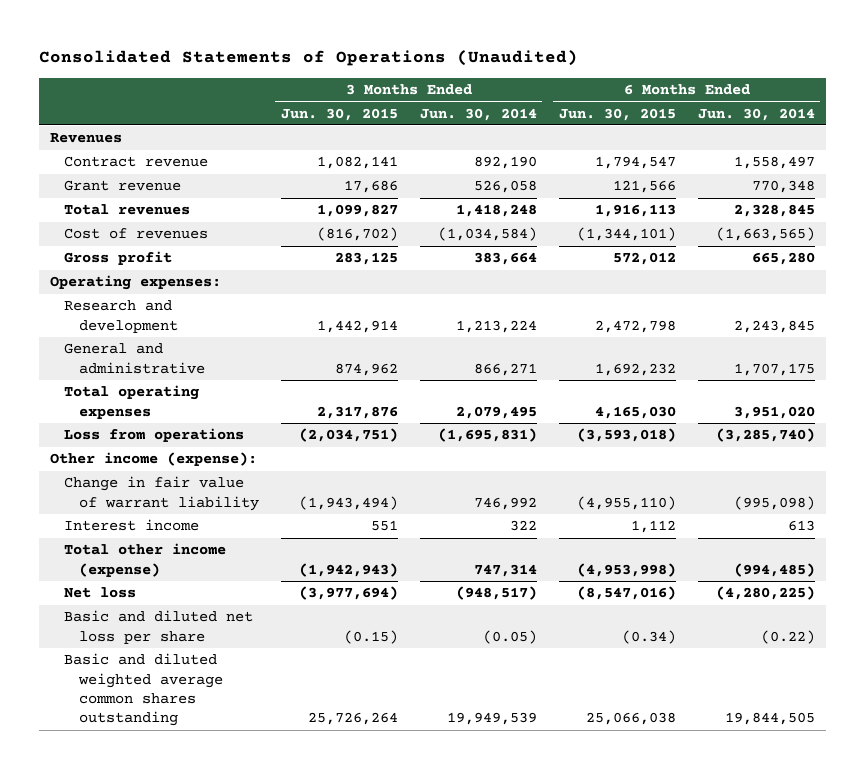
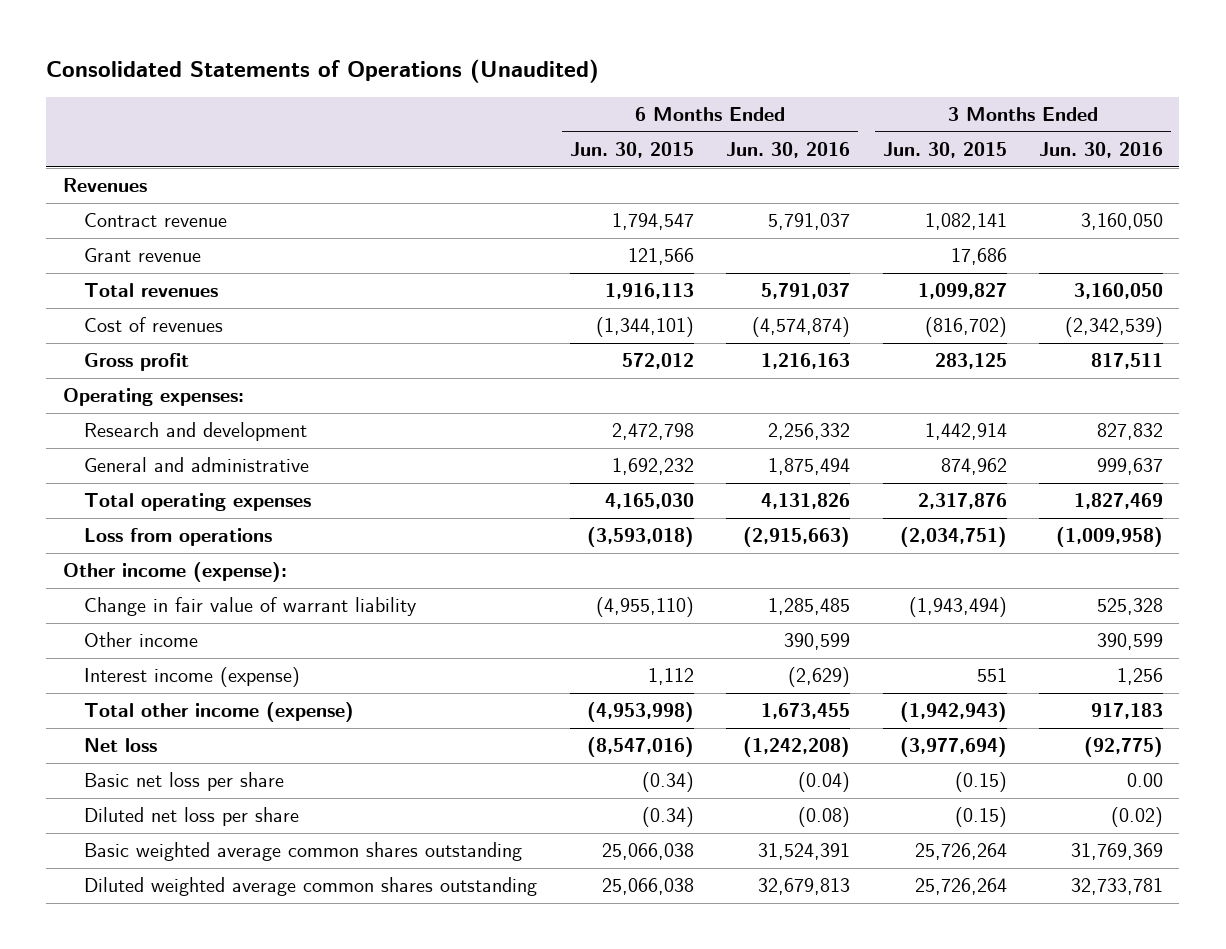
- | 3 Months Ended Jun. 30, 2015 | 3 Months Ended Jun. 30, 2014 | 6 Months Ended Jun. 30, 2015 | 6 Months Ended Jun. 30, 2014
+ | 6 Months Ended Jun. 30, 2015 | 6 Months Ended Jun. 30, 2016 | 3 Months Ended Jun. 30, 2015 | 3 Months Ended Jun. 30, 2016
- Interest income | 551 | 322 | 1,112 | 613
+ Other income | | 390,599 | | 390,599
+ Interest income (expense) | 1,112 | (2,629) | 551 | 1,256
- Basic and diluted net loss per share | (0.15) | (0.05) | (0.34) | (0.22)
- Basic and diluted weighted average common shares outstanding | 25,726,264 | 19,949,539 | 25,066,038 | 19,844,505
+ Basic net loss per share | (0.34) | (0.04) | (0.15) | 0.00
+ Diluted net loss per share | (0.34) | (0.08) | (0.15) | (0.02)
+ Basic weighted average common shares outstanding | 25,066,038 | 31,524,391 | 25,726,264 | 31,769,369
+ Diluted weighted average common shares outstanding | 25,066,038 | 32,679,813 | 25,726,264 | 32,733,781

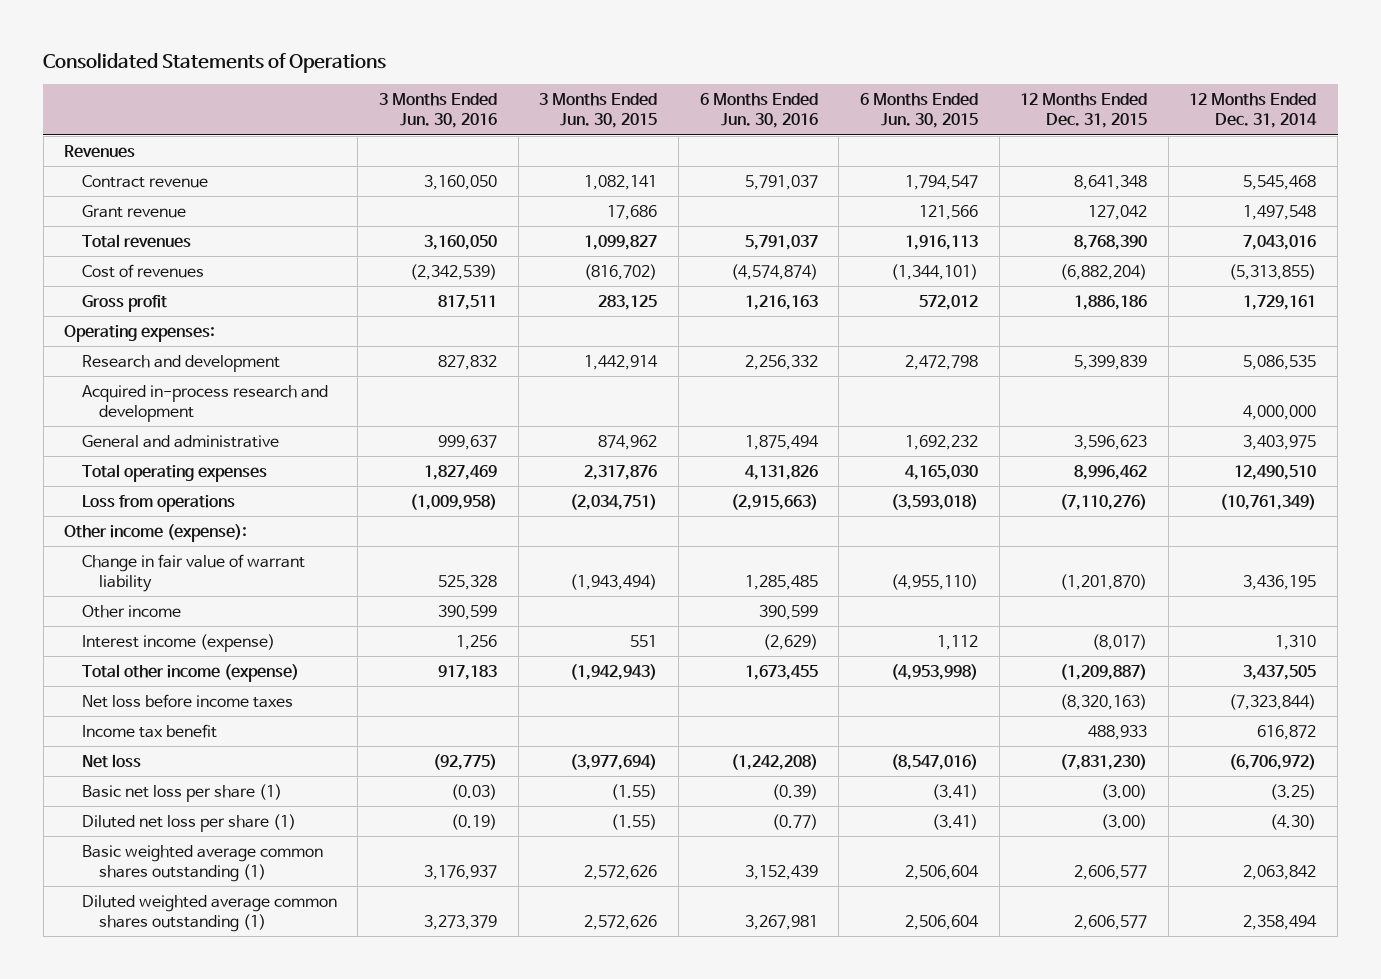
- Consolidated Statements of Operations (Unaudited)
+ Consolidated Statements of Operations
- | 6 Months Ended Jun. 30, 2015 | 6 Months Ended Jun. 30, 2016 | 3 Months Ended Jun. 30, 2015 | 3 Months Ended Jun. 30, 2016
+ | 3 Months Ended Jun. 30, 2016 | 3 Months Ended Jun. 30, 2015 | 6 Months Ended Jun. 30, 2016 | 6 Months Ended Jun. 30, 2015 | 12 Months Ended Dec. 31, 2015 | 12 Months Ended Dec. 31, 2014
+ Acquired in-process research and development | | | | | | 4,000,000
+ Net loss before income taxes | | | | | (8,320,163) | (7,323,844)
+ Income tax benefit | | | | | 488,933 | 616,872
- Basic net loss per share | (0.34) | (0.04) | (0.15) | 0.00
- Diluted net loss per share | (0.34) | (0.08) | (0.15) | (0.02)
- Basic weighted average common shares outstanding | 25,066,038 | 31,524,391 | 25,726,264 | 31,769,369
- Diluted weighted average common shares outstanding | 25,066,038 | 32,679,813 | 25,726,264 | 32,733,781
+ Basic net loss per share (1) | (0.03) | (1.55) | (0.39) | (3.41) | (3.00) | (3.25)
+ Diluted net loss per share (1) | (0.19) | (1.55) | (0.77) | (3.41) | (3.00) | (4.30)
+ Basic weighted average common shares outstanding (1) | 3,176,937 | 2,572,626 | 3,152,439 | 2,506,604 | 2,606,577 | 2,063,842
+ Diluted weighted average common shares outstanding (1) | 3,273,379 | 2,572,626 | 3,267,981 | 2,506,604 | 2,606,577 | 2,358,494

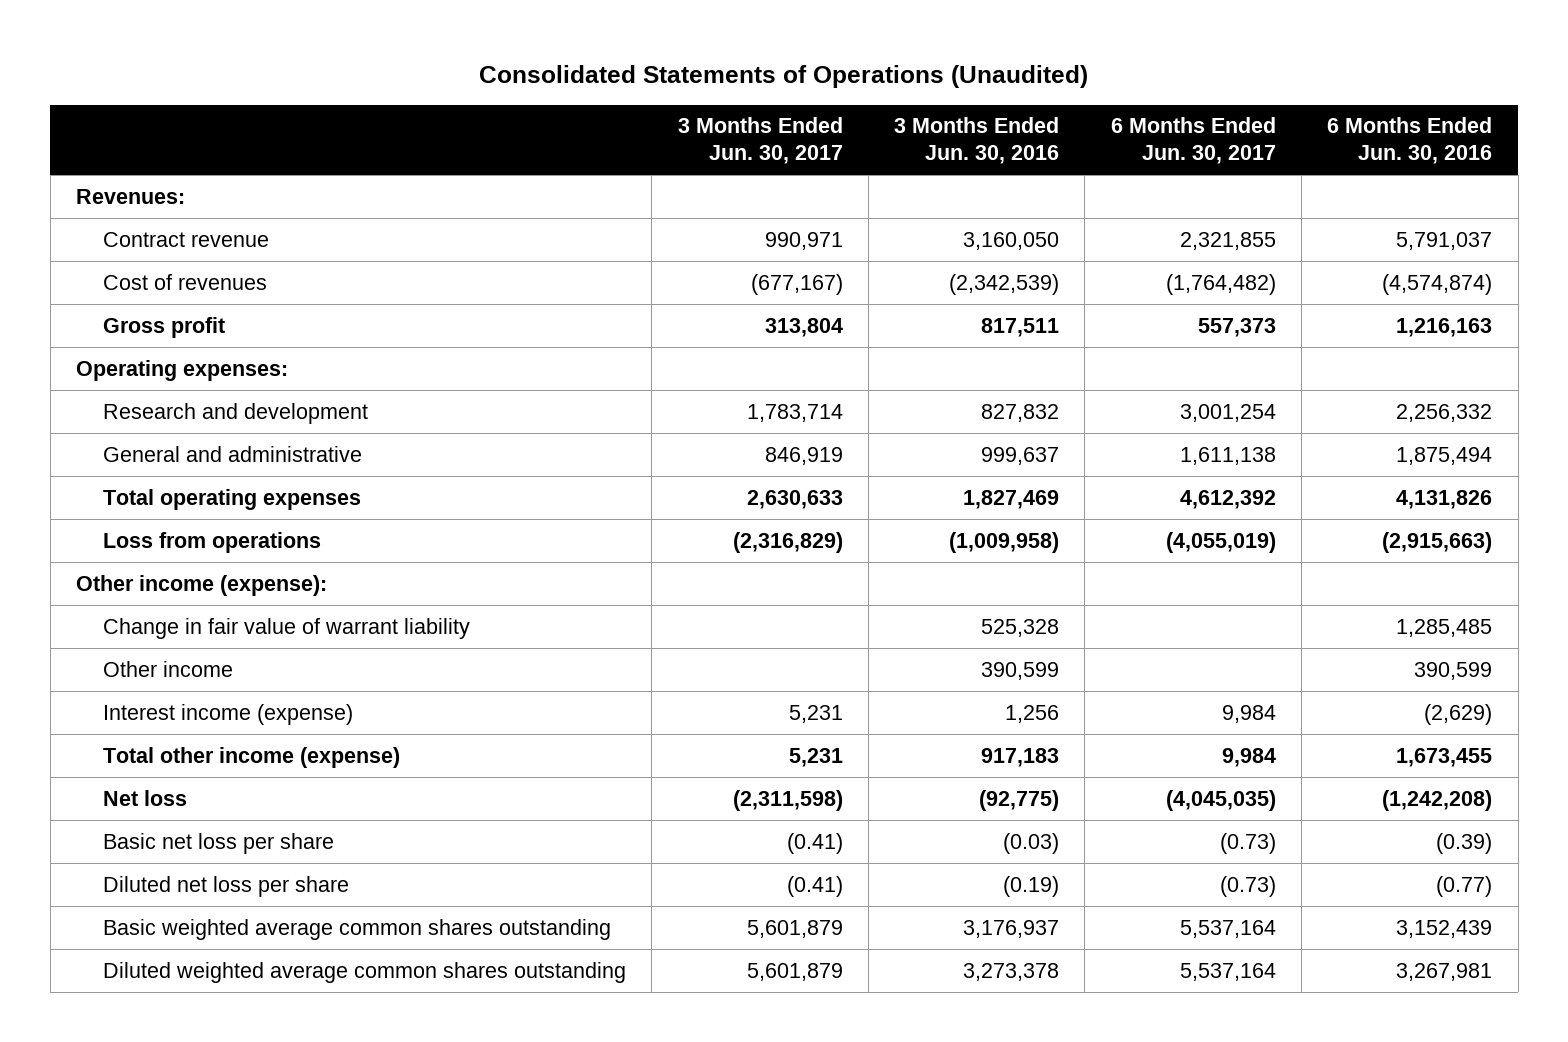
- Consolidated Statements of Operations
+ Consolidated Statements of Operations (Unaudited)
- | 3 Months Ended Jun. 30, 2016 | 3 Months Ended Jun. 30, 2015 | 6 Months Ended Jun. 30, 2016 | 6 Months Ended Jun. 30, 2015 | 12 Months Ended Dec. 31, 2015 | 12 Months Ended Dec. 31, 2014
+ | 3 Months Ended Jun. 30, 2017 | 3 Months Ended Jun. 30, 2016 | 6 Months Ended Jun. 30, 2017 | 6 Months Ended Jun. 30, 2016
- Revenues
+ Revenues:
- Grant revenue | | 17,686 | | 121,566 | 127,042 | 1,497,548
- Total revenues | 3,160,050 | 1,099,827 | 5,791,037 | 1,916,113 | 8,768,390 | 7,043,016
- Acquired in-process research and development | | | | | | 4,000,000
- Net loss before income taxes | | | | | (8,320,163) | (7,323,844)
- Income tax benefit | | | | | 488,933 | 616,872
- Basic net loss per share (1) | (0.03) | (1.55) | (0.39) | (3.41) | (3.00) | (3.25)
- Diluted net loss per share (1) | (0.19) | (1.55) | (0.77) | (3.41) | (3.00) | (4.30)
- Basic weighted average common shares outstanding (1) | 3,176,937 | 2,572,626 | 3,152,439 | 2,506,604 | 2,606,577 | 2,063,842
- Diluted weighted average common shares outstanding (1) | 3,273,379 | 2,572,626 | 3,267,981 | 2,506,604 | 2,606,577 | 2,358,494
+ Basic net loss per share | (0.41) | (0.03) | (0.73) | (0.39)
+ Diluted net loss per share | (0.41) | (0.19) | (0.73) | (0.77)
+ Basic weighted average common shares outstanding | 5,601,879 | 3,176,937 | 5,537,164 | 3,152,439
+ Diluted weighted average common shares outstanding | 5,601,879 | 3,273,378 | 5,537,164 | 3,267,981

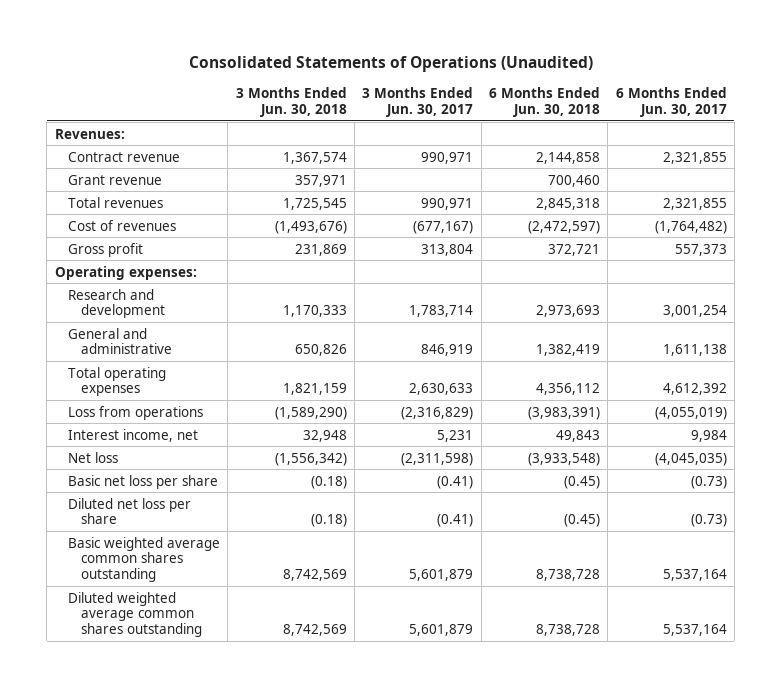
- | 3 Months Ended Jun. 30, 2017 | 3 Months Ended Jun. 30, 2016 | 6 Months Ended Jun. 30, 2017 | 6 Months Ended Jun. 30, 2016
+ | 3 Months Ended Jun. 30, 2018 | 3 Months Ended Jun. 30, 2017 | 6 Months Ended Jun. 30, 2018 | 6 Months Ended Jun. 30, 2017
+ Grant revenue | 357,971 | | 700,460 |
+ Total revenues | 1,725,545 | 990,971 | 2,845,318 | 2,321,855
- Other income (expense):
- Change in fair value of warrant liability | | 525,328 | | 1,285,485
- Other income | | 390,599 | | 390,599
- Interest income (expense) | 5,231 | 1,256 | 9,984 | (2,629)
- Total other income (expense) | 5,231 | 917,183 | 9,984 | 1,673,455
+ Interest income, net | 32,948 | 5,231 | 49,843 | 9,984

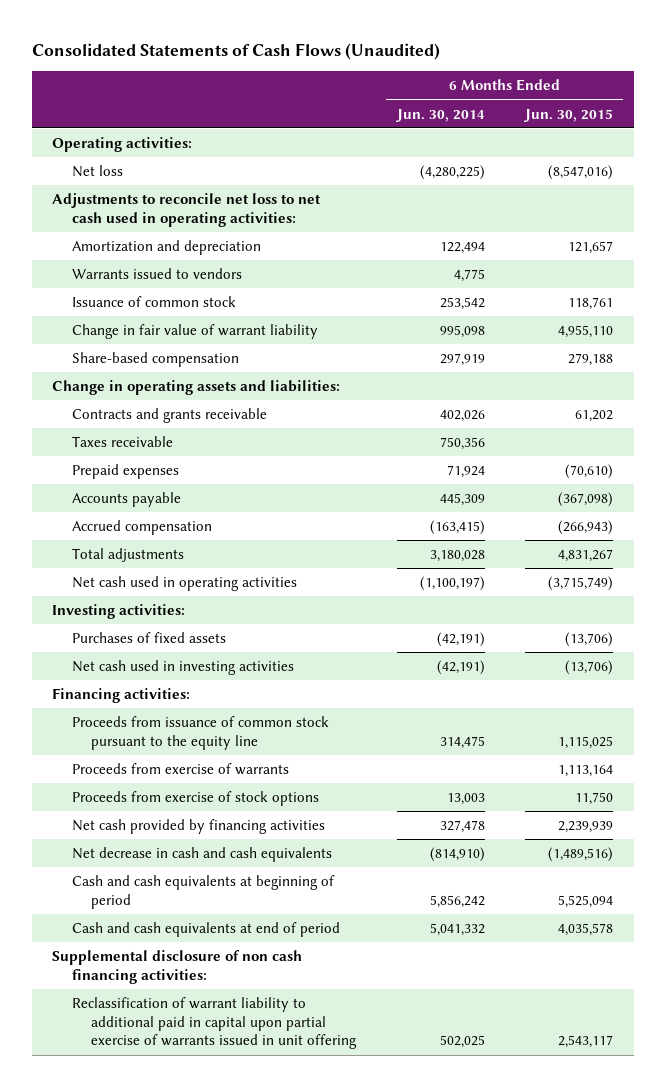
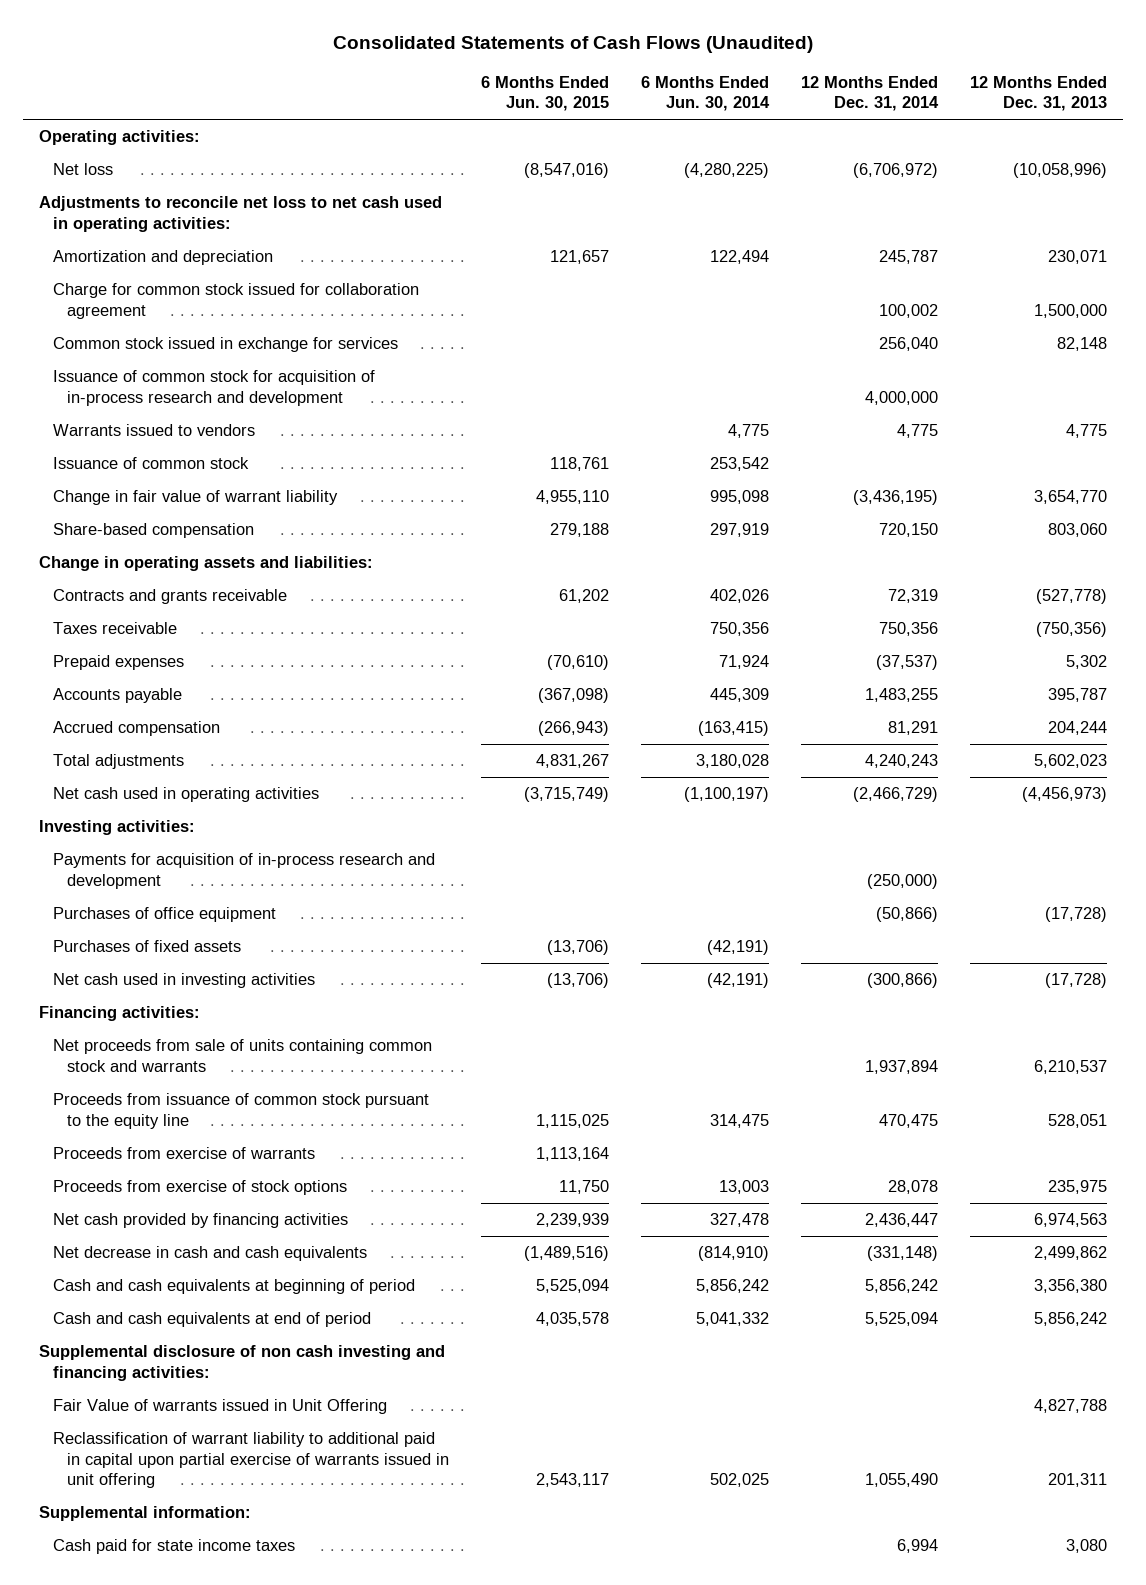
- | 6 Months Ended Jun. 30, 2014 | 6 Months Ended Jun. 30, 2015
+ | 6 Months Ended Jun. 30, 2015 | 6 Months Ended Jun. 30, 2014 | 12 Months Ended Dec. 31, 2014 | 12 Months Ended Dec. 31, 2013
+ Charge for common stock issued for collaboration agreement | | | 100,002 | 1,500,000
+ Common stock issued in exchange for services | | | 256,040 | 82,148
+ Issuance of common stock for acquisition of in-process research and development | | | 4,000,000 |
+ Payments for acquisition of in-process research and development | | | (250,000) |
+ Purchases of office equipment | | | (50,866) | (17,728)
+ Net proceeds from sale of units containing common stock and warrants | | | 1,937,894 | 6,210,537
- Supplemental disclosure of non cash financing activities:
+ Supplemental disclosure of non cash investing and financing activities:
+ Fair Value of warrants issued in Unit Offering | | | | 4,827,788
+ Supplemental information:
+ Cash paid for state income taxes | | | 6,994 | 3,080

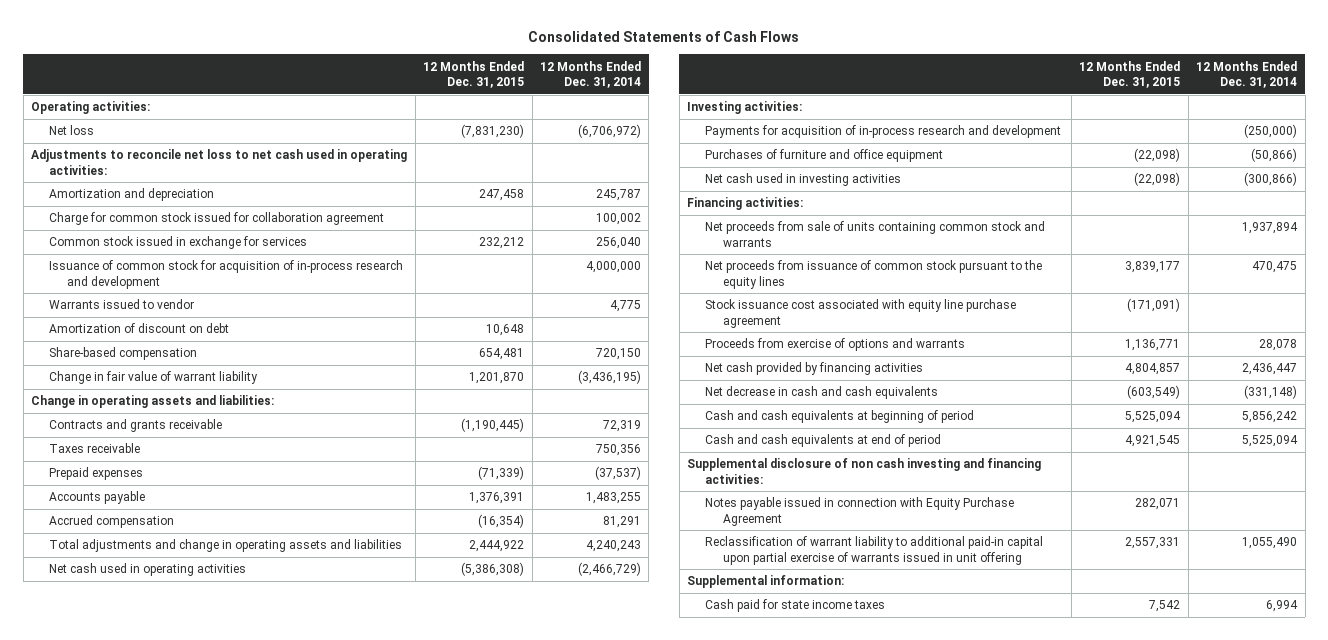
- Consolidated Statements of Cash Flows (Unaudited)
+ Consolidated Statements of Cash Flows
- | 6 Months Ended Jun. 30, 2015 | 6 Months Ended Jun. 30, 2014 | 12 Months Ended Dec. 31, 2014 | 12 Months Ended Dec. 31, 2013
+ | 12 Months Ended Dec. 31, 2015 | 12 Months Ended Dec. 31, 2014
- Warrants issued to vendors | | 4,775 | 4,775 | 4,775
- Issuance of common stock | 118,761 | 253,542 | |
+ Warrants issued to vendor | | 4,775
+ Amortization of discount on debt | 10,648 |
moved down: Change in fair value of warrant liability | 1,201,870 | (3,436,195)
- Total adjustments | 4,831,267 | 3,180,028 | 4,240,243 | 5,602,023
+ Total adjustments and change in operating assets and liabilities | 2,444,922 | 4,240,243
- Purchases of office equipment | | | (50,866) | (17,728)
- Purchases of fixed assets | (13,706) | (42,191) | |
+ Purchases of furniture and office equipment | (22,098) | (50,866)
- Proceeds from issuance of common stock pursuant to the equity line | 1,115,025 | 314,475 | 470,475 | 528,051
- Proceeds from exercise of warrants | 1,113,164 | | |
- Proceeds from exercise of stock options | 11,750 | 13,003 | 28,078 | 235,975
+ Net proceeds from issuance of common stock pursuant to the equity lines | 3,839,177 | 470,475
+ Stock issuance cost associated with equity line purchase agreement | (171,091) |
+ Proceeds from exercise of options and warrants | 1,136,771 | 28,078
- Fair Value of warrants issued in Unit Offering | | | | 4,827,788
- Reclassification of warrant liability to additional paid in capital upon partial exercise of warrants issued in unit offering | 2,543,117 | 502,025 | 1,055,490 | 201,311
+ Notes payable issued in connection with Equity Purchase Agreement | 282,071 |
+ Reclassification of warrant liability to additional paid-in capital upon partial exercise of warrants issued in unit offering | 2,557,331 | 1,055,490

